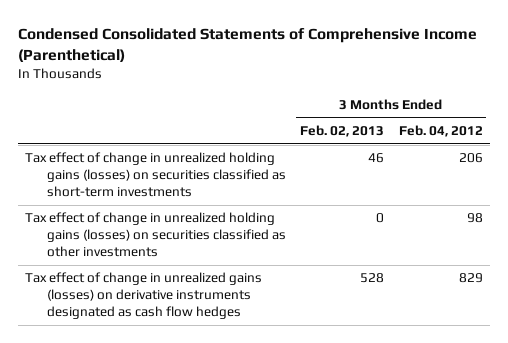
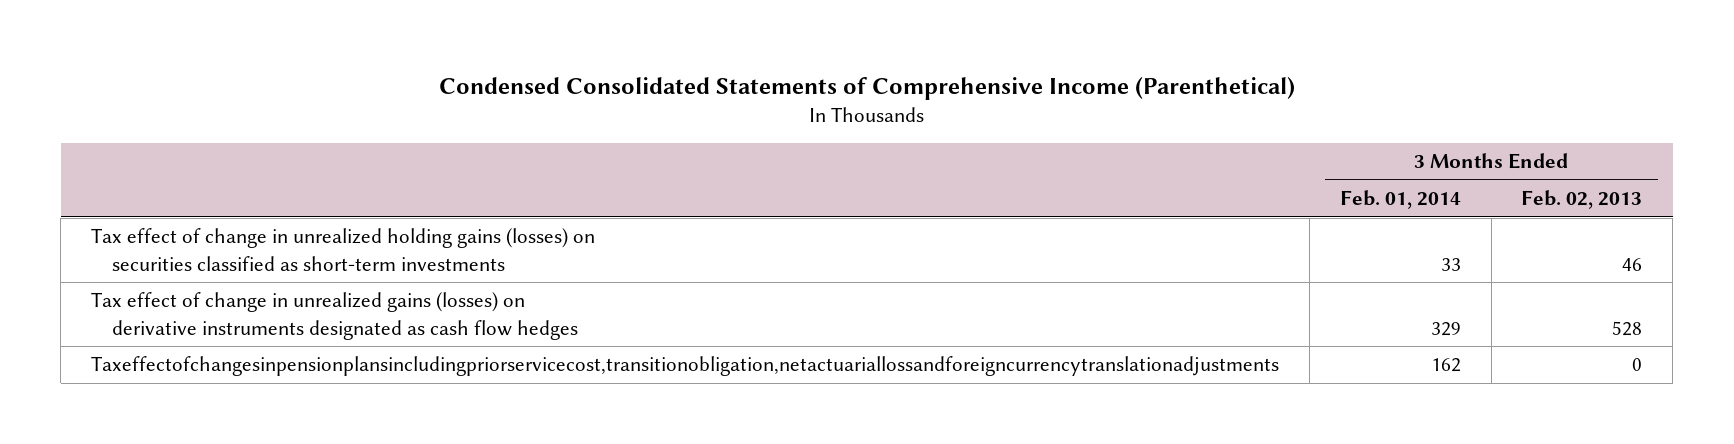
- | 3 Months Ended Feb. 02, 2013 | 3 Months Ended Feb. 04, 2012
+ | 3 Months Ended Feb. 01, 2014 | 3 Months Ended Feb. 02, 2013
- Tax effect of change in unrealized holding gains (losses) on securities classified as other investments | 0 | 98
+ Taxeffectofchangesinpensionplansincludingpriorservicecost,transitionobligation,netactuariallossandforeigncurrencytranslationadjustments | 162 | 0

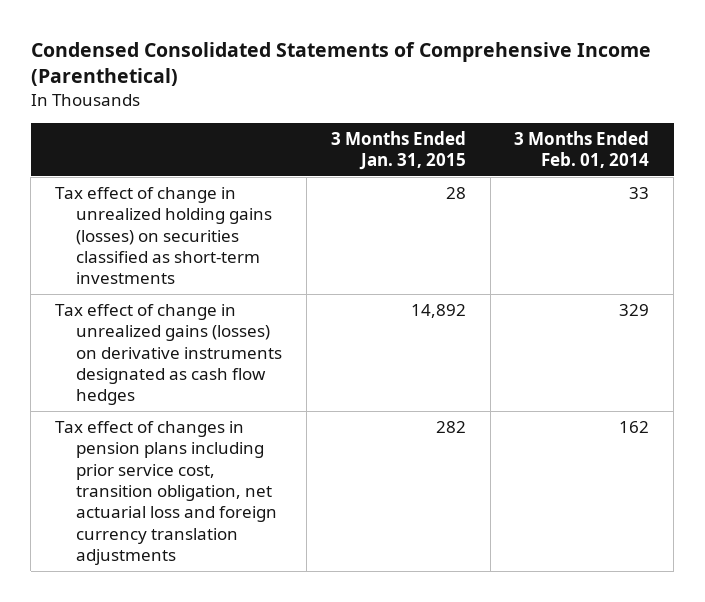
- | 3 Months Ended Feb. 01, 2014 | 3 Months Ended Feb. 02, 2013
+ | 3 Months Ended Jan. 31, 2015 | 3 Months Ended Feb. 01, 2014
- Taxeffectofchangesinpensionplansincludingpriorservicecost,transitionobligation,netactuariallossandforeigncurrencytranslationadjustments | 162 | 0
+ Tax effect of changes in pension plans including prior service cost, transition obligation, net actuarial loss and foreign currency translation adjustments | 282 | 162

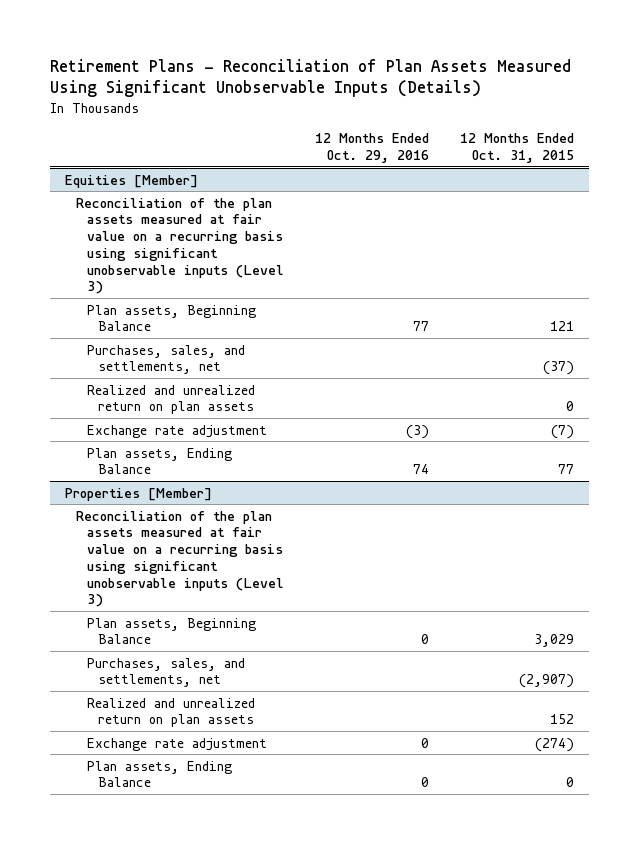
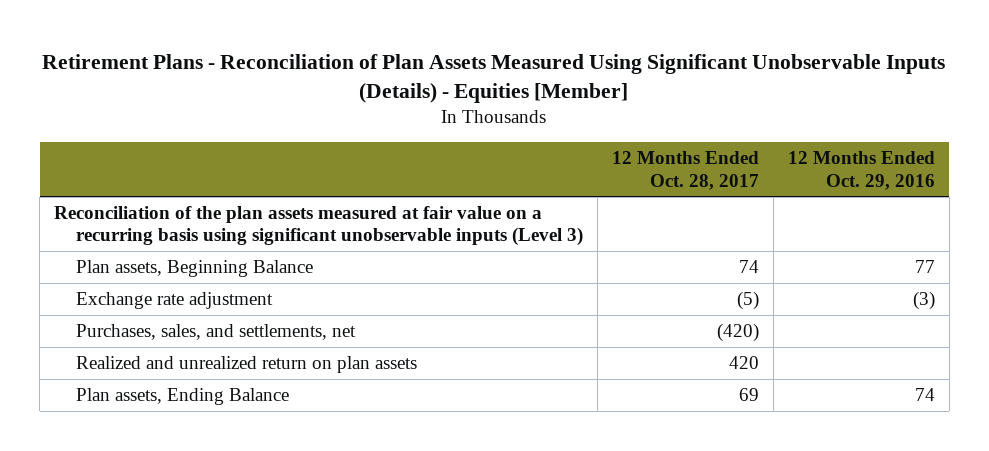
- Retirement Plans - Reconciliation of Plan Assets Measured Using Significant Unobservable Inputs (Details)
+ Retirement Plans - Reconciliation of Plan Assets Measured Using Significant Unobservable Inputs (Details) - Equities [Member]
- | 12 Months Ended Oct. 29, 2016 | 12 Months Ended Oct. 31, 2015
+ | 12 Months Ended Oct. 28, 2017 | 12 Months Ended Oct. 29, 2016
- Equities [Member]
- Purchases, sales, and settlements, net | | (37)
- Realized and unrealized return on plan assets | | 0
- Plan assets, Ending Balance | 74 | 77
- Properties [Member]
- Reconciliation of the plan assets measured at fair value on a recurring basis using significant unobservable inputs (Level 3)
- Plan assets, Beginning Balance | 0 | 3,029
- Exchange rate adjustment | 0 | (274)
- Plan assets, Ending Balance | 0 | 0
+ Plan assets, Ending Balance | 69 | 74

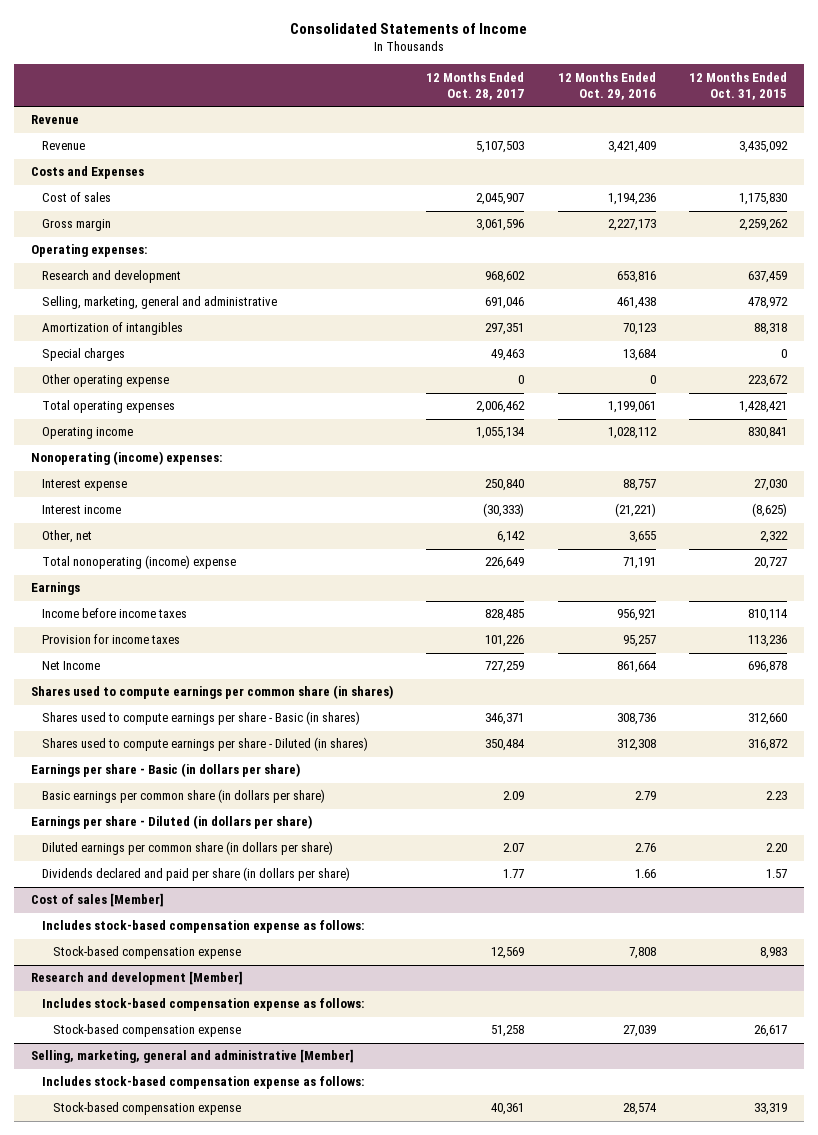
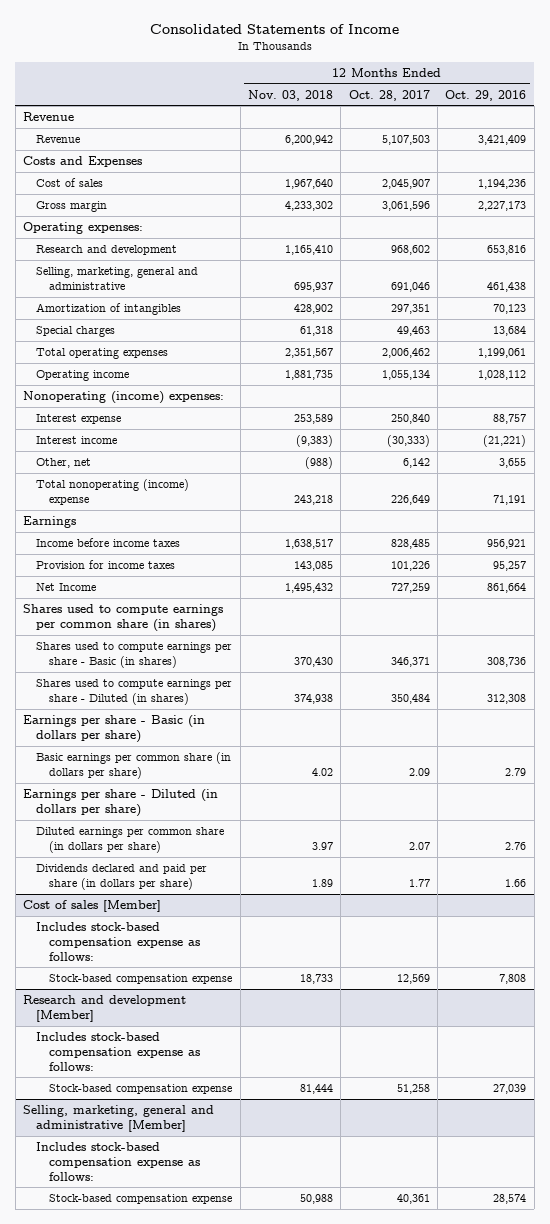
- | 12 Months Ended Oct. 28, 2017 | 12 Months Ended Oct. 29, 2016 | 12 Months Ended Oct. 31, 2015
+ | 12 Months Ended Nov. 03, 2018 | 12 Months Ended Oct. 28, 2017 | 12 Months Ended Oct. 29, 2016
- Other operating expense | 0 | 0 | 223,672

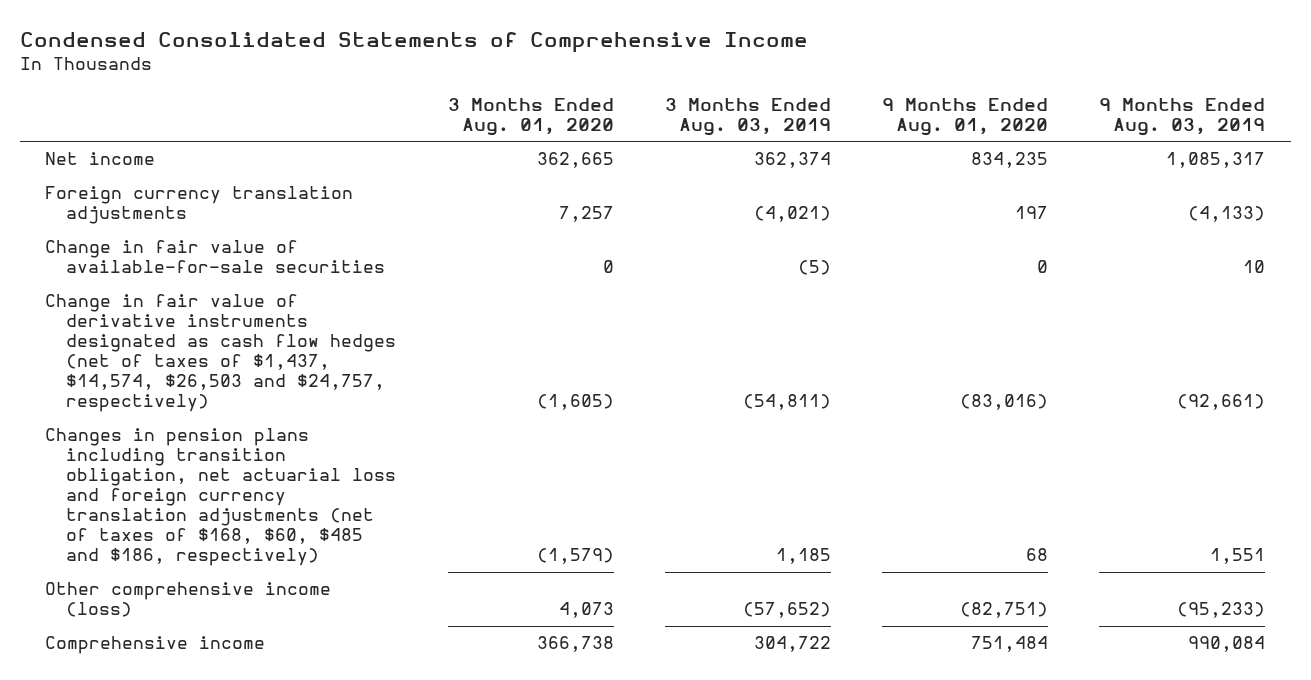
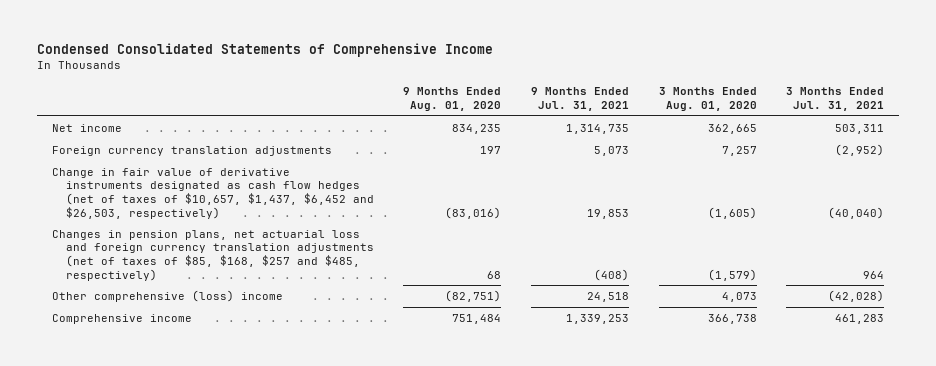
- | 3 Months Ended Aug. 01, 2020 | 3 Months Ended Aug. 03, 2019 | 9 Months Ended Aug. 01, 2020 | 9 Months Ended Aug. 03, 2019
+ | 9 Months Ended Aug. 01, 2020 | 9 Months Ended Jul. 31, 2021 | 3 Months Ended Aug. 01, 2020 | 3 Months Ended Jul. 31, 2021
- Change in fair value of available-for-sale securities | 0 | (5) | 0 | 10
- Change in fair value of derivative instruments designated as cash flow hedges (net of taxes of $1,437, $14,574, $26,503 and $24,757, respectively) | (1,605) | (54,811) | (83,016) | (92,661)
- Changes in pension plans including transition obligation, net actuarial loss and foreign currency translation adjustments (net of taxes of $168, $60, $485 and $186, respectively) | (1,579) | 1,185 | 68 | 1,551
- Other comprehensive income (loss) | 4,073 | (57,652) | (82,751) | (95,233)
+ Change in fair value of derivative instruments designated as cash flow hedges (net of taxes of $10,657, $1,437, $6,452 and $26,503, respectively) | (83,016) | 19,853 | (1,605) | (40,040)
+ Changes in pension plans, net actuarial loss and foreign currency translation adjustments (net of taxes of $85, $168, $257 and $485, respectively) | 68 | (408) | (1,579) | 964
+ Other comprehensive (loss) income | (82,751) | 24,518 | 4,073 | (42,028)

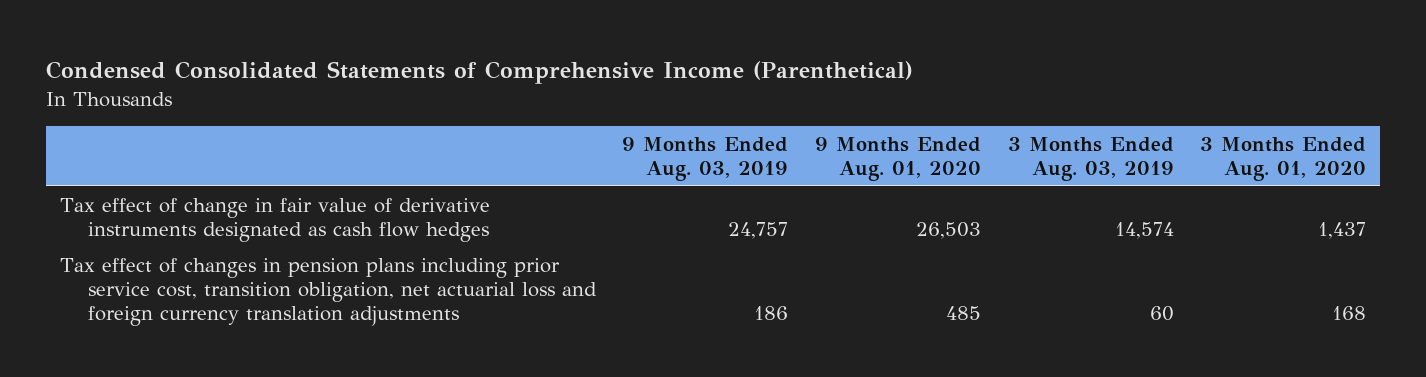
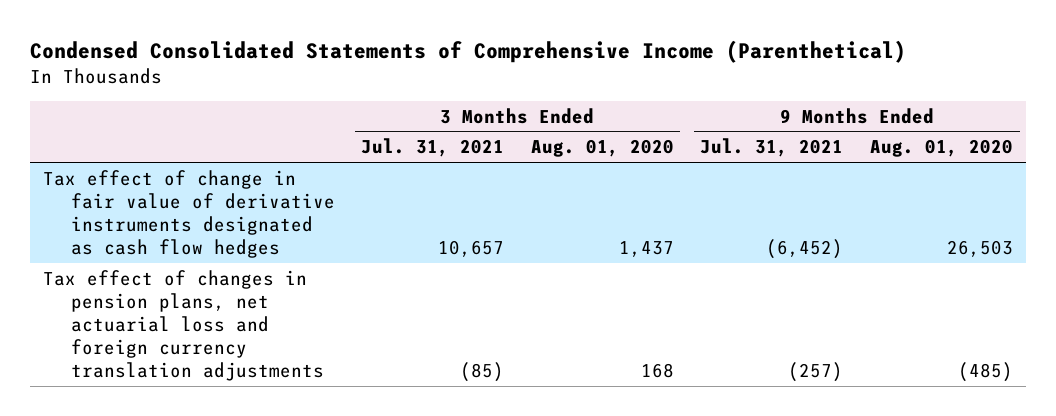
- | 9 Months Ended Aug. 03, 2019 | 9 Months Ended Aug. 01, 2020 | 3 Months Ended Aug. 03, 2019 | 3 Months Ended Aug. 01, 2020
+ | 3 Months Ended Jul. 31, 2021 | 3 Months Ended Aug. 01, 2020 | 9 Months Ended Jul. 31, 2021 | 9 Months Ended Aug. 01, 2020
- Tax effect of changes in pension plans including prior service cost, transition obligation, net actuarial loss and foreign currency translation adjustments | 186 | 485 | 60 | 168
+ Tax effect of changes in pension plans, net actuarial loss and foreign currency translation adjustments | (85) | 168 | (257) | (485)

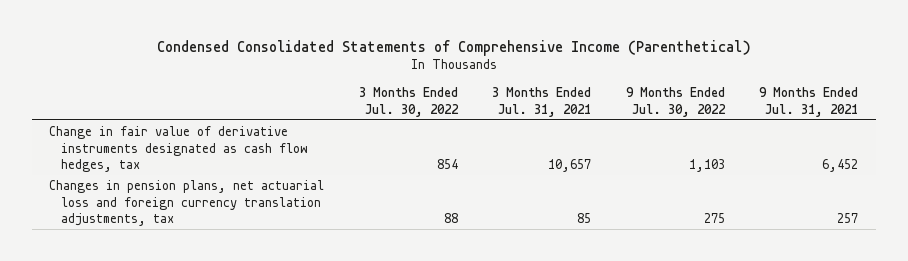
- | 3 Months Ended Jul. 31, 2021 | 3 Months Ended Aug. 01, 2020 | 9 Months Ended Jul. 31, 2021 | 9 Months Ended Aug. 01, 2020
+ | 3 Months Ended Jul. 30, 2022 | 3 Months Ended Jul. 31, 2021 | 9 Months Ended Jul. 30, 2022 | 9 Months Ended Jul. 31, 2021
- Tax effect of change in fair value of derivative instruments designated as cash flow hedges | 10,657 | 1,437 | (6,452) | 26,503
- Tax effect of changes in pension plans, net actuarial loss and foreign currency translation adjustments | (85) | 168 | (257) | (485)
+ Change in fair value of derivative instruments designated as cash flow hedges, tax | 854 | 10,657 | 1,103 | 6,452
+ Changes in pension plans, net actuarial loss and foreign currency translation adjustments, tax | 88 | 85 | 275 | 257

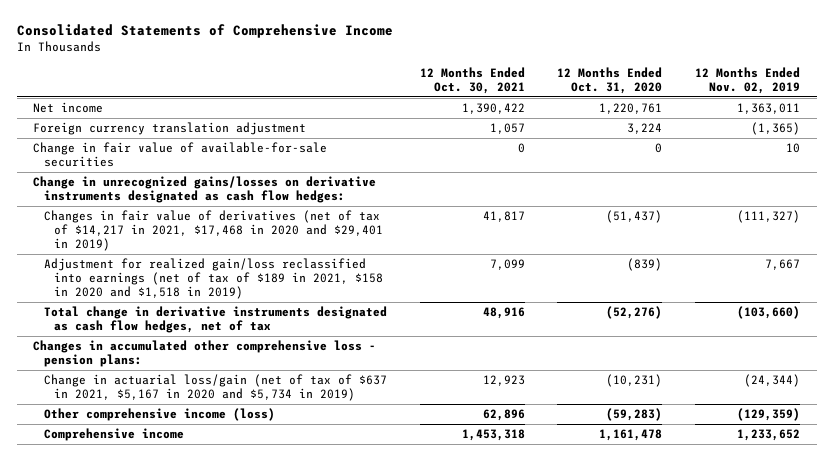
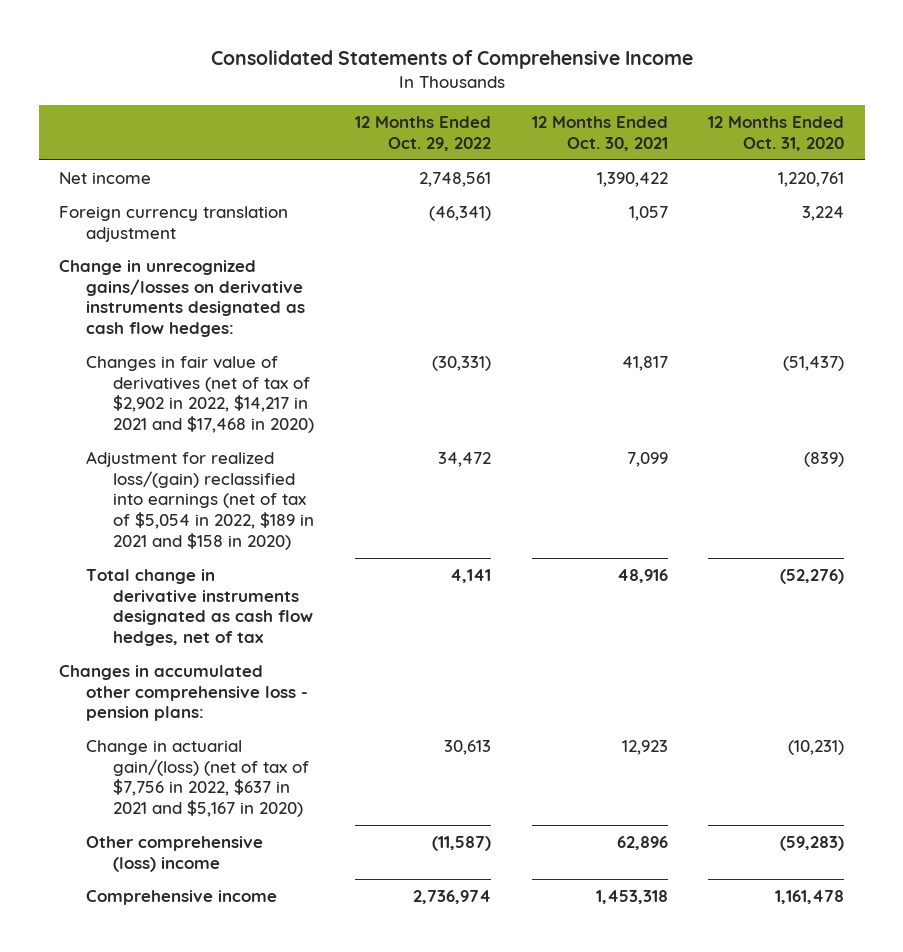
- | 12 Months Ended Oct. 30, 2021 | 12 Months Ended Oct. 31, 2020 | 12 Months Ended Nov. 02, 2019
+ | 12 Months Ended Oct. 29, 2022 | 12 Months Ended Oct. 30, 2021 | 12 Months Ended Oct. 31, 2020
- Change in fair value of available-for-sale securities | 0 | 0 | 10
- Changes in fair value of derivatives (net of tax of $14,217 in 2021, $17,468 in 2020 and $29,401 in 2019) | 41,817 | (51,437) | (111,327)
- Adjustment for realized gain/loss reclassified into earnings (net of tax of $189 in 2021, $158 in 2020 and $1,518 in 2019) | 7,099 | (839) | 7,667
+ Changes in fair value of derivatives (net of tax of $2,902 in 2022, $14,217 in 2021 and $17,468 in 2020) | (30,331) | 41,817 | (51,437)
+ Adjustment for realized loss/(gain) reclassified into earnings (net of tax of $5,054 in 2022, $189 in 2021 and $158 in 2020) | 34,472 | 7,099 | (839)
- Change in actuarial loss/gain (net of tax of $637 in 2021, $5,167 in 2020 and $5,734 in 2019) | 12,923 | (10,231) | (24,344)
- Other comprehensive income (loss) | 62,896 | (59,283) | (129,359)
+ Change in actuarial gain/(loss) (net of tax of $7,756 in 2022, $637 in 2021 and $5,167 in 2020) | 30,613 | 12,923 | (10,231)
+ Other comprehensive (loss) income | (11,587) | 62,896 | (59,283)

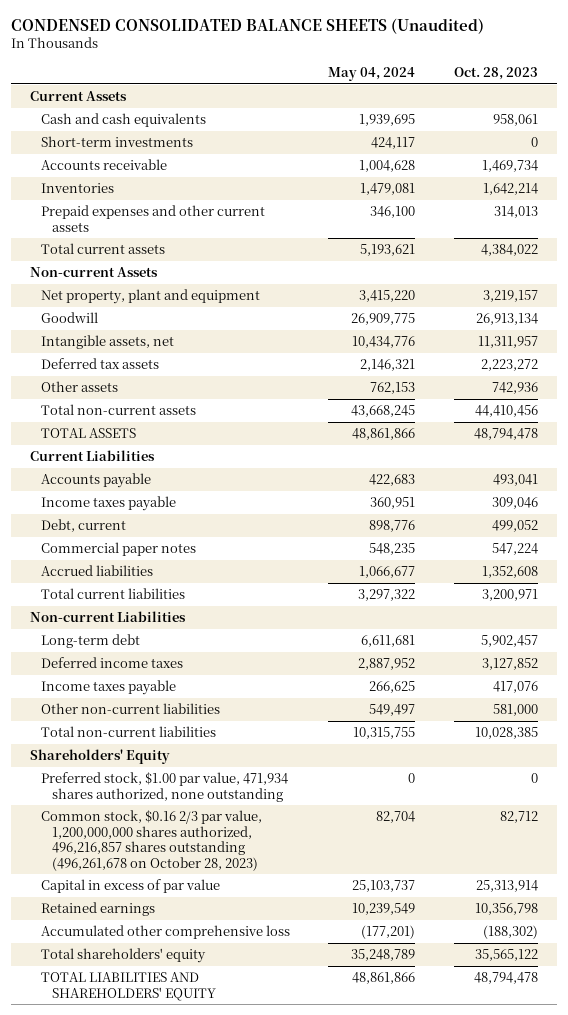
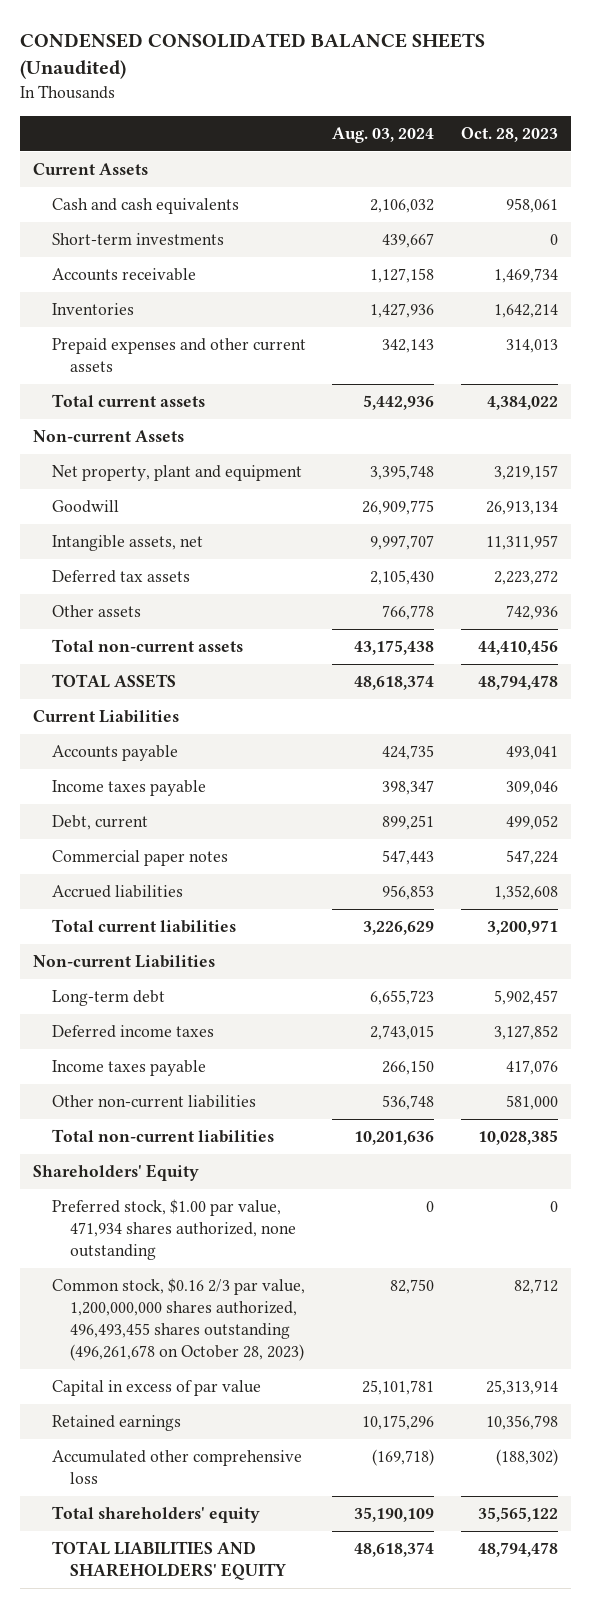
- | May 04, 2024 | Oct. 28, 2023
+ | Aug. 03, 2024 | Oct. 28, 2023
- Common stock, $0.16 2/3 par value, 1,200,000,000 shares authorized, 496,216,857 shares outstanding (496,261,678 on October 28, 2023) | 82,704 | 82,712
+ Common stock, $0.16 2/3 par value, 1,200,000,000 shares authorized, 496,493,455 shares outstanding (496,261,678 on October 28, 2023) | 82,750 | 82,712

